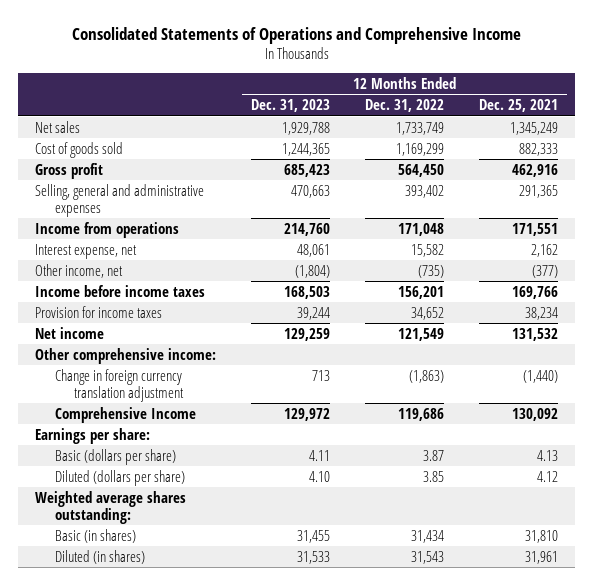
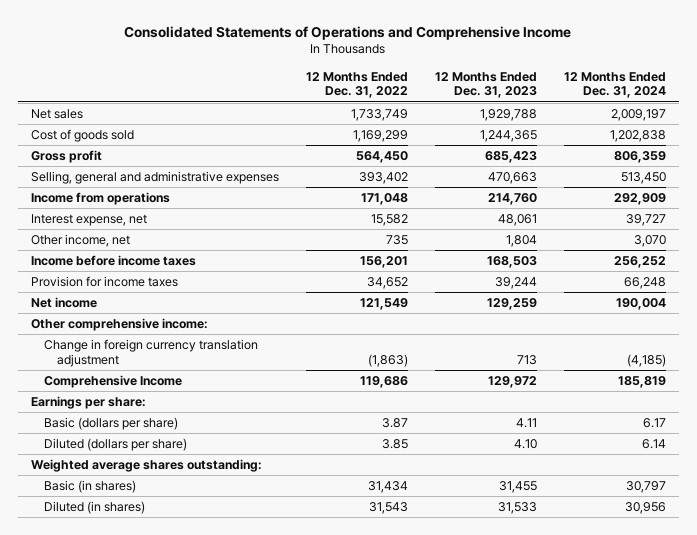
- | 12 Months Ended Dec. 31, 2023 | 12 Months Ended Dec. 31, 2022 | 12 Months Ended Dec. 25, 2021
+ | 12 Months Ended Dec. 31, 2022 | 12 Months Ended Dec. 31, 2023 | 12 Months Ended Dec. 31, 2024
- Other income, net | (1,804) | (735) | (377)
+ Other income, net | 735 | 1,804 | 3,070

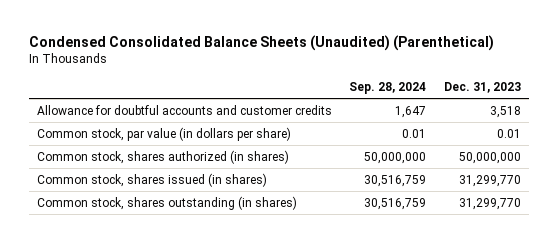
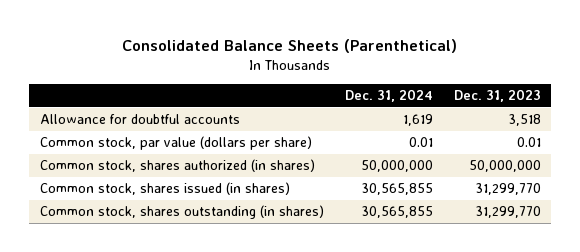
- Condensed Consolidated Balance Sheets (Unaudited) (Parenthetical)
+ Consolidated Balance Sheets (Parenthetical)
- | Sep. 28, 2024 | Dec. 31, 2023
+ | Dec. 31, 2024 | Dec. 31, 2023
- Allowance for doubtful accounts and customer credits | 1,647 | 3,518
- Common stock, par value (in dollars per share) | 0.01 | 0.01
+ Allowance for doubtful accounts | 1,619 | 3,518
+ Common stock, par value (dollars per share) | 0.01 | 0.01

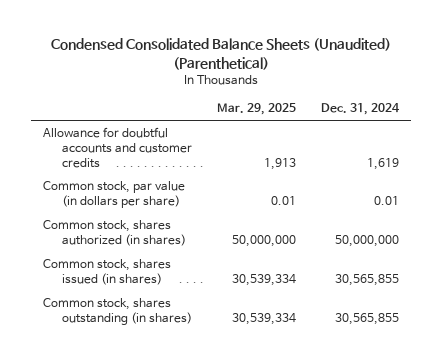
- Consolidated Balance Sheets (Parenthetical)
+ Condensed Consolidated Balance Sheets (Unaudited) (Parenthetical)
- | Dec. 31, 2024 | Dec. 31, 2023
+ | Mar. 29, 2025 | Dec. 31, 2024
- Allowance for doubtful accounts | 1,619 | 3,518
- Common stock, par value (dollars per share) | 0.01 | 0.01
+ Allowance for doubtful accounts and customer credits | 1,913 | 1,619
+ Common stock, par value (in dollars per share) | 0.01 | 0.01

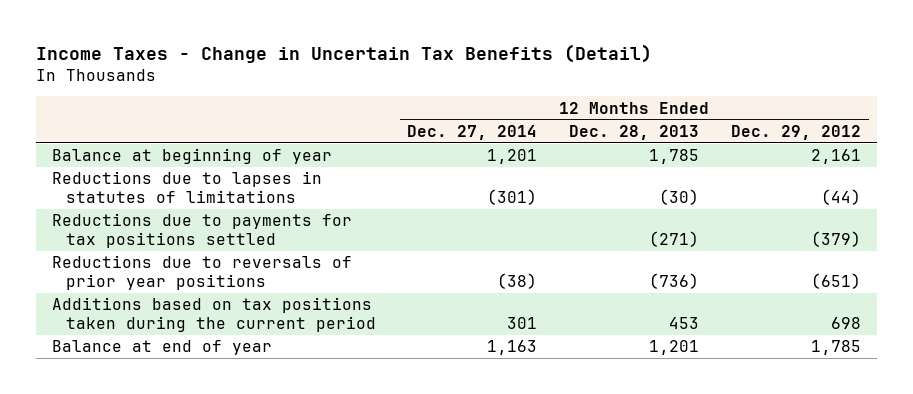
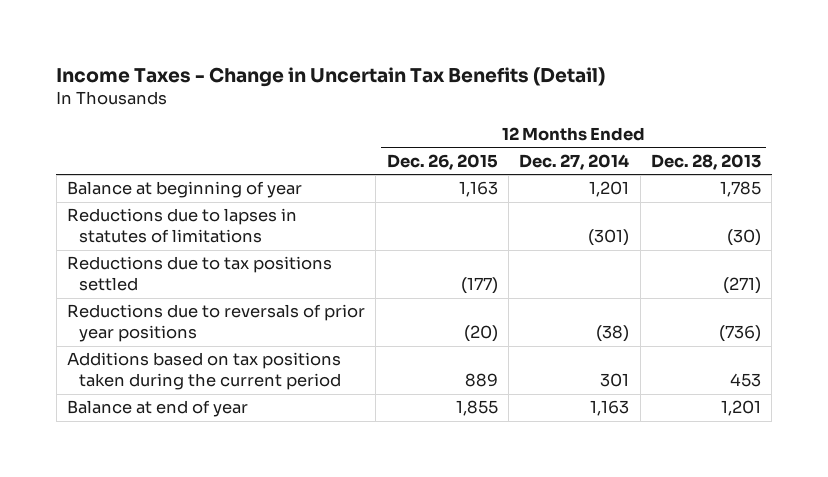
- | 12 Months Ended Dec. 27, 2014 | 12 Months Ended Dec. 28, 2013 | 12 Months Ended Dec. 29, 2012
+ | 12 Months Ended Dec. 26, 2015 | 12 Months Ended Dec. 27, 2014 | 12 Months Ended Dec. 28, 2013
- Reductions due to payments for tax positions settled | | (271) | (379)
+ Reductions due to tax positions settled | (177) | | (271)

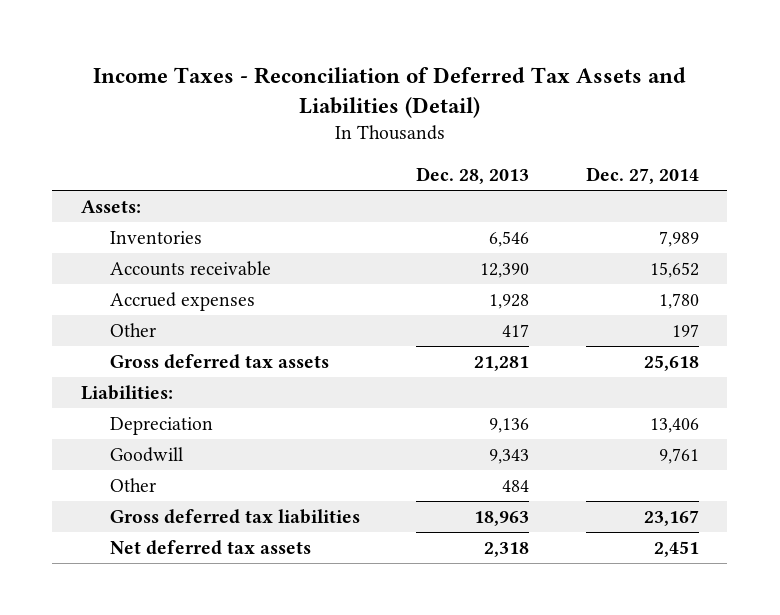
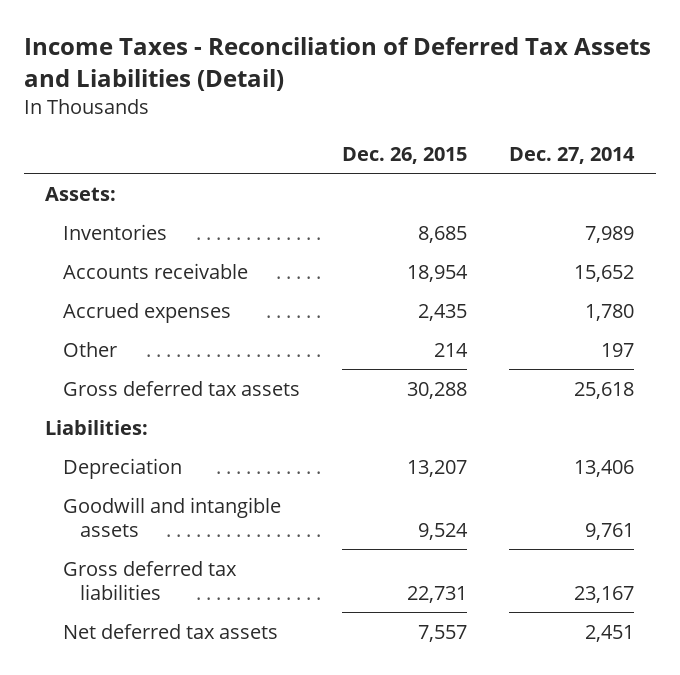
- | Dec. 28, 2013 | Dec. 27, 2014
+ | Dec. 26, 2015 | Dec. 27, 2014
- Goodwill | 9,343 | 9,761
- Other | 484 |
+ Goodwill and intangible assets | 9,524 | 9,761

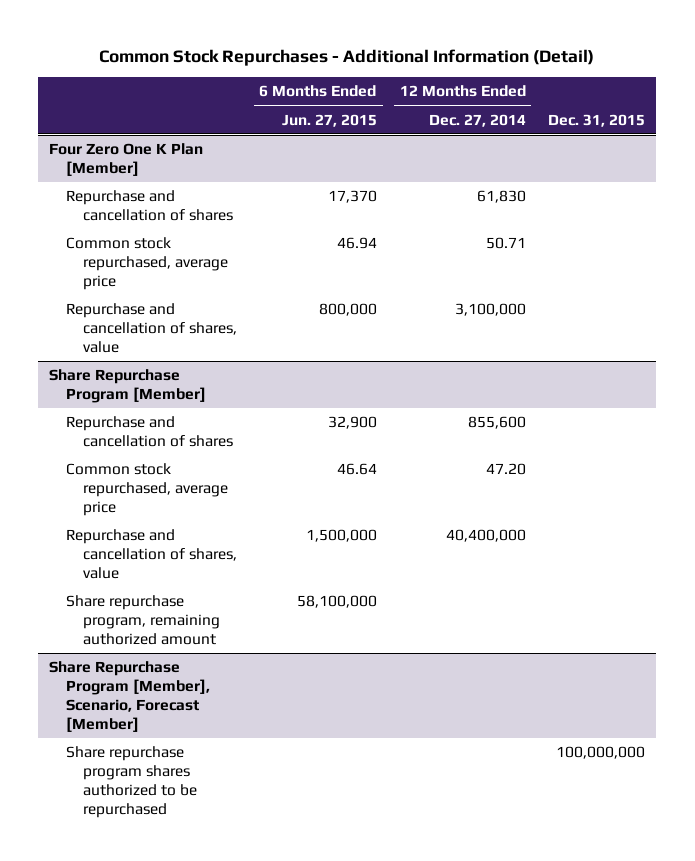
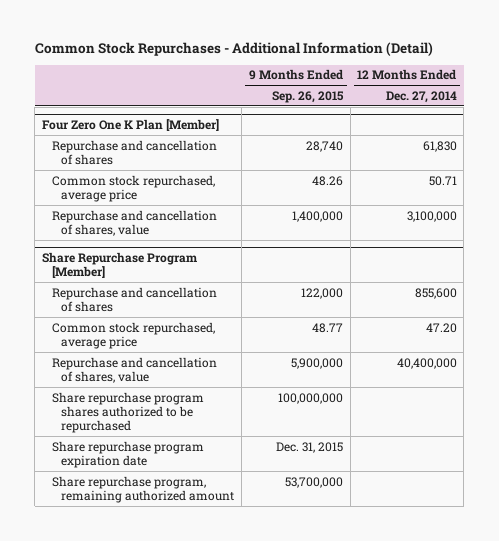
- | 6 Months Ended Jun. 27, 2015 | 12 Months Ended Dec. 27, 2014 | Dec. 31, 2015
+ | 9 Months Ended Sep. 26, 2015 | 12 Months Ended Dec. 27, 2014
- Share Repurchase Program [Member], Scenario, Forecast [Member]
@ Share Repurchase Program [Member]
+ Share repurchase program expiration date | Dec. 31, 2015 |
moved down: Share repurchase program, remaining authorized amount | 53,700,000 |

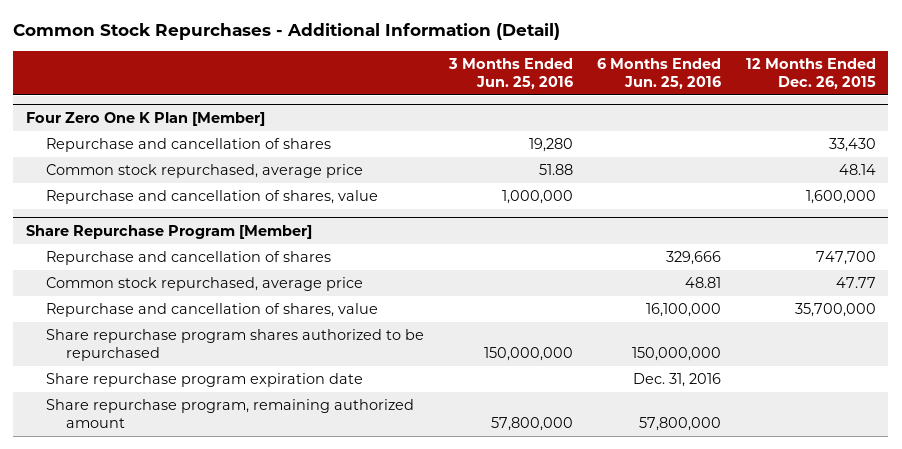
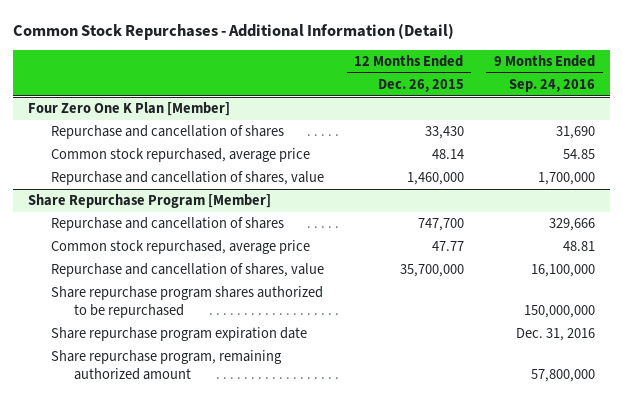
- | 3 Months Ended Jun. 25, 2016 | 6 Months Ended Jun. 25, 2016 | 12 Months Ended Dec. 26, 2015
+ | 12 Months Ended Dec. 26, 2015 | 9 Months Ended Sep. 24, 2016
@ Four Zero One K Plan [Member]
- Repurchase and cancellation of shares, value | 1,000,000 | | 1,600,000
+ Repurchase and cancellation of shares, value | 1,460,000 | 1,700,000

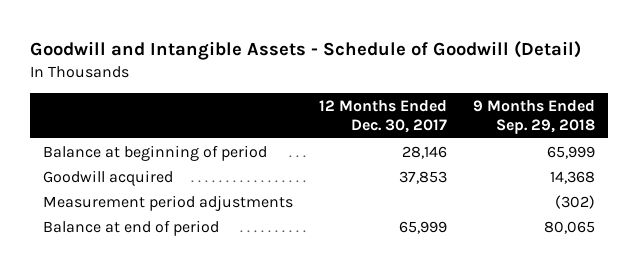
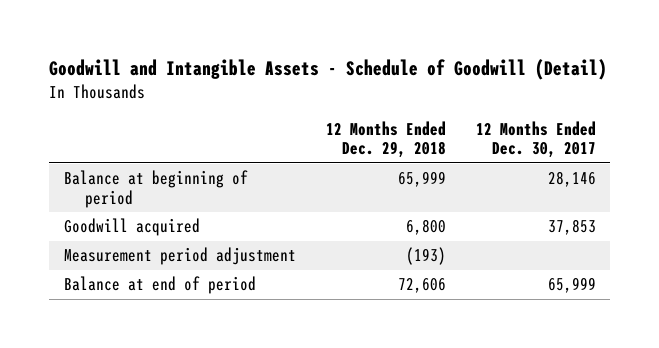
- | 12 Months Ended Dec. 30, 2017 | 9 Months Ended Sep. 29, 2018
+ | 12 Months Ended Dec. 29, 2018 | 12 Months Ended Dec. 30, 2017
- Measurement period adjustments | | (302)
+ Measurement period adjustment | (193) |

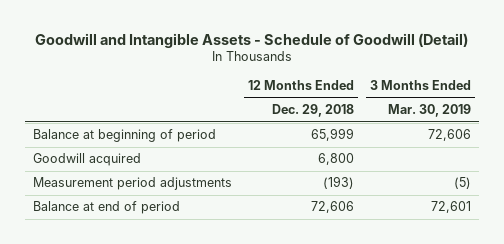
- | 12 Months Ended Dec. 29, 2018 | 12 Months Ended Dec. 30, 2017
+ | 12 Months Ended Dec. 29, 2018 | 3 Months Ended Mar. 30, 2019
- Measurement period adjustment | (193) |
+ Measurement period adjustments | (193) | (5)

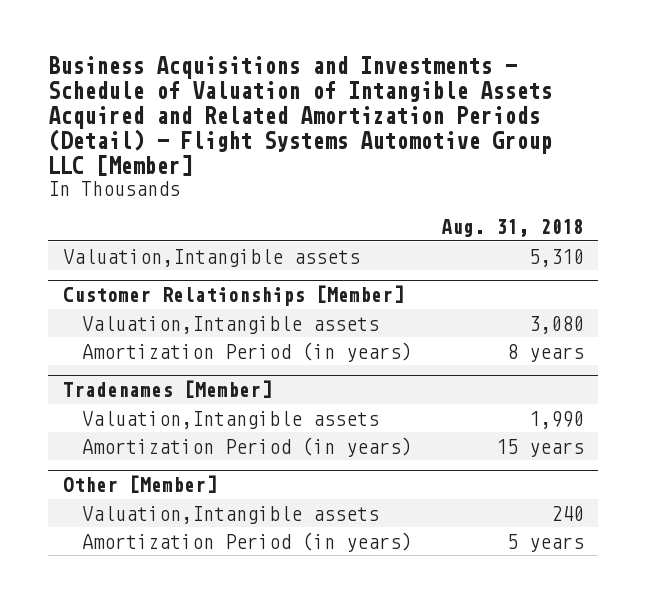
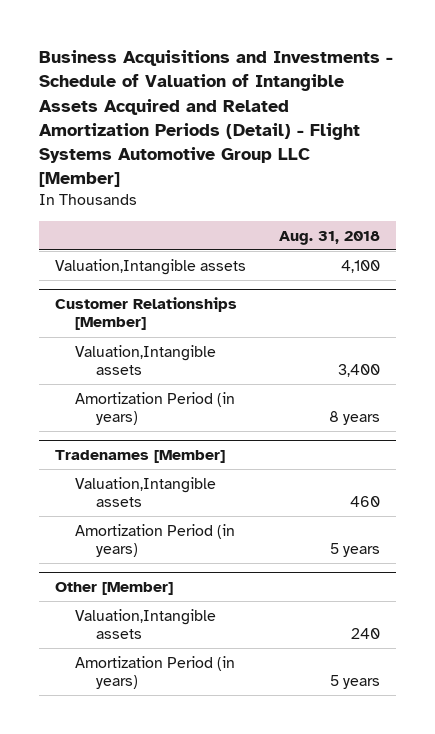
- Valuation,Intangible assets | 5,310
+ Valuation,Intangible assets | 4,100
@ Customer Relationships [Member]
- Valuation,Intangible assets | 3,080
+ Valuation,Intangible assets | 3,400
@ Tradenames [Member]
- Valuation,Intangible assets | 1,990
- Amortization Period (in years) | 15 years
+ Valuation,Intangible assets | 460
+ Amortization Period (in years) | 5 years

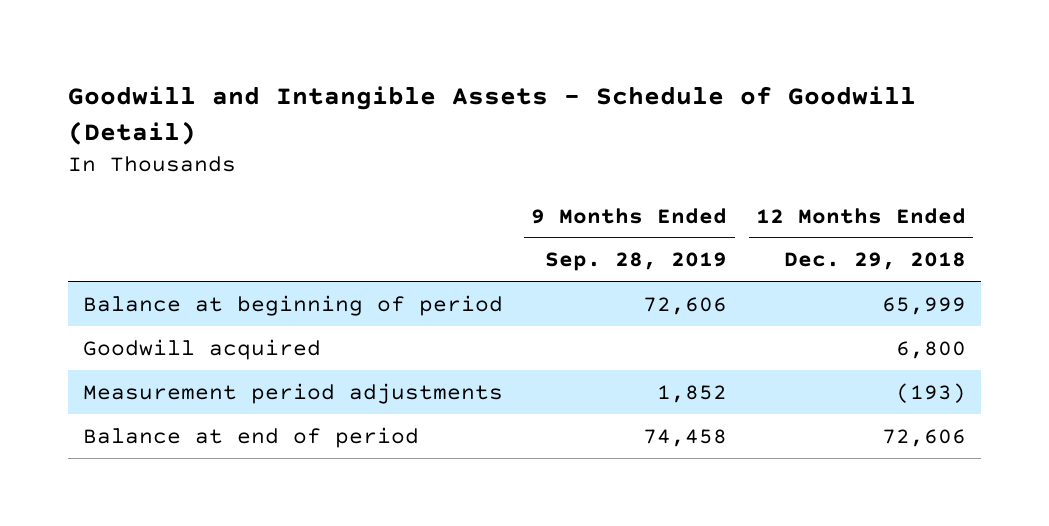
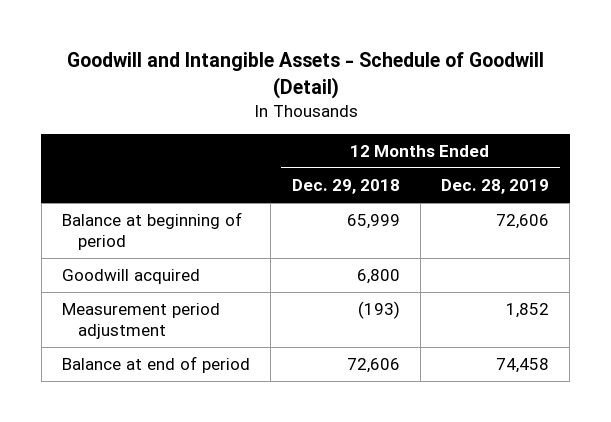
- | 9 Months Ended Sep. 28, 2019 | 12 Months Ended Dec. 29, 2018
+ | 12 Months Ended Dec. 29, 2018 | 12 Months Ended Dec. 28, 2019
- Measurement period adjustments | 1,852 | (193)
+ Measurement period adjustment | (193) | 1,852

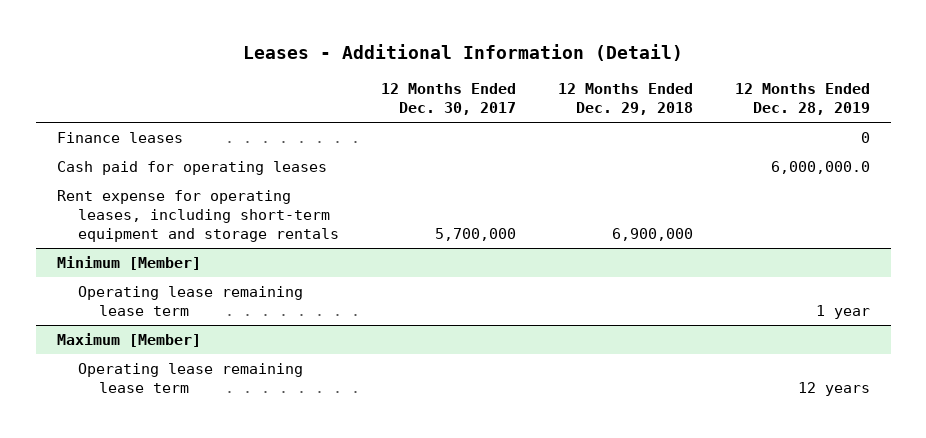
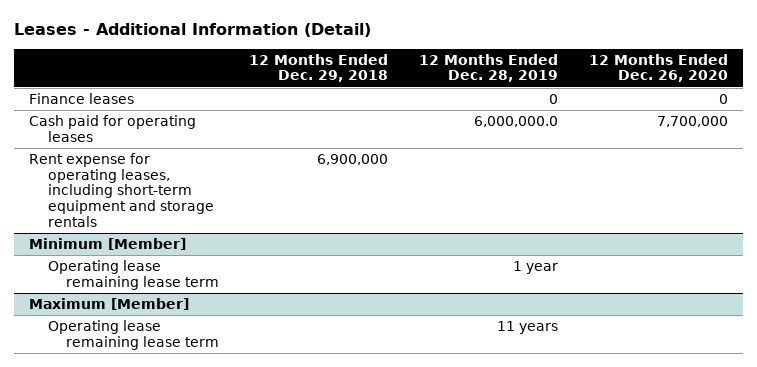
- | 12 Months Ended Dec. 30, 2017 | 12 Months Ended Dec. 29, 2018 | 12 Months Ended Dec. 28, 2019
+ | 12 Months Ended Dec. 29, 2018 | 12 Months Ended Dec. 28, 2019 | 12 Months Ended Dec. 26, 2020
@ Maximum [Member]
- Operating lease remaining lease term | | | 12 years
+ Operating lease remaining lease term | | 11 years |

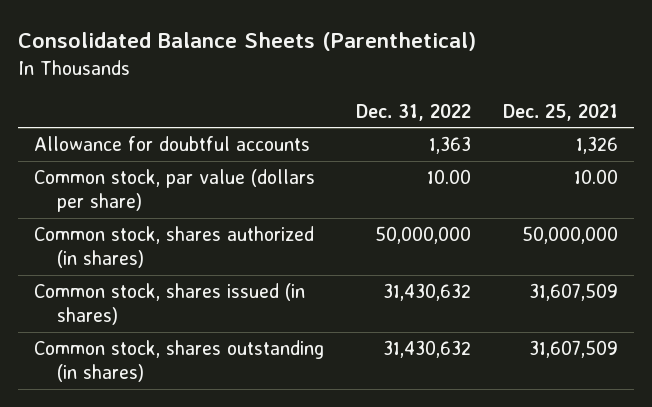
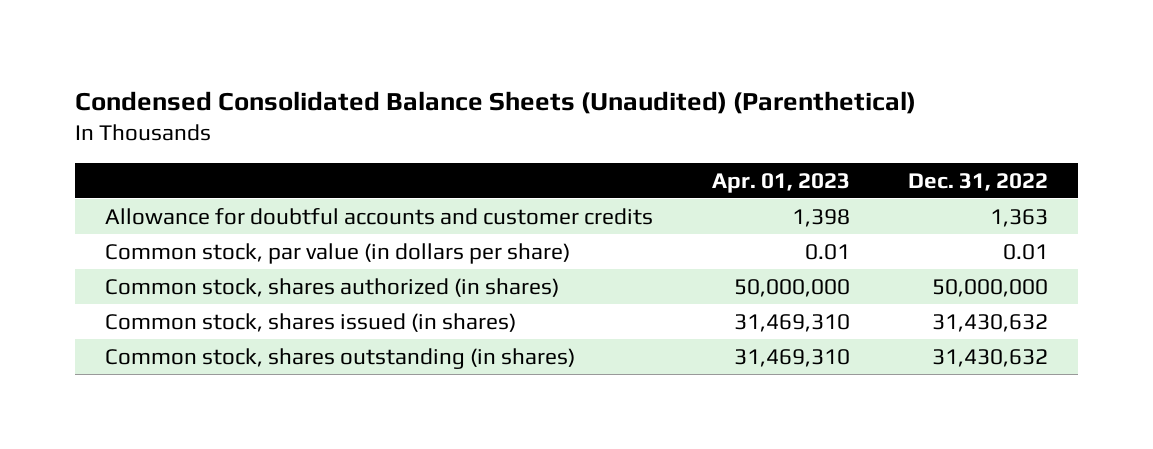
- Consolidated Balance Sheets (Parenthetical)
+ Condensed Consolidated Balance Sheets (Unaudited) (Parenthetical)
- | Dec. 31, 2022 | Dec. 25, 2021
+ | Apr. 01, 2023 | Dec. 31, 2022
- Allowance for doubtful accounts | 1,363 | 1,326
- Common stock, par value (dollars per share) | 10.00 | 10.00
+ Allowance for doubtful accounts and customer credits | 1,398 | 1,363
+ Common stock, par value (in dollars per share) | 0.01 | 0.01

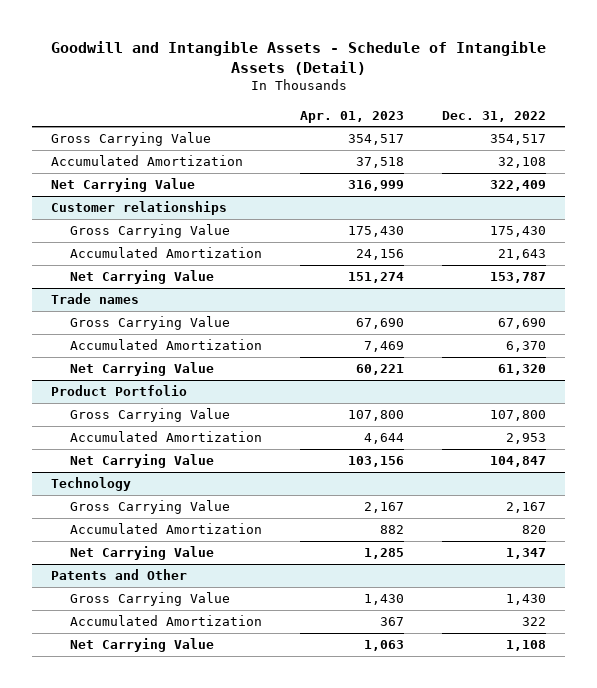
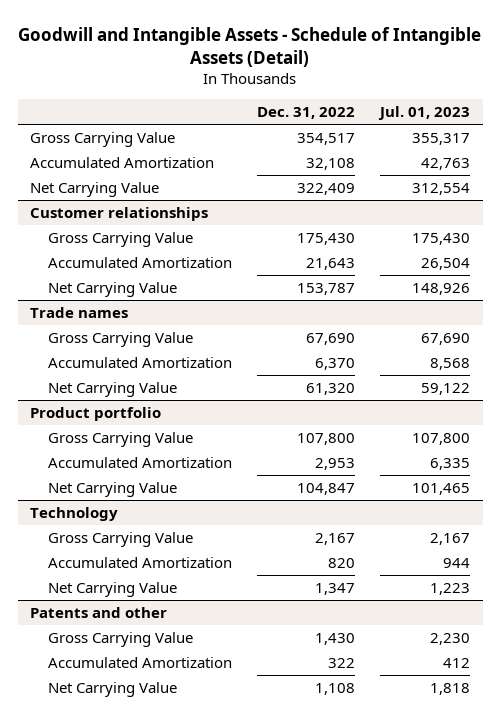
- | Apr. 01, 2023 | Dec. 31, 2022
+ | Dec. 31, 2022 | Jul. 01, 2023
- Product Portfolio
+ Product portfolio
- Patents and Other
+ Patents and other

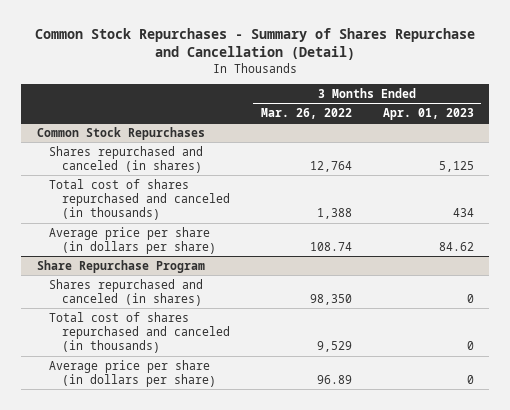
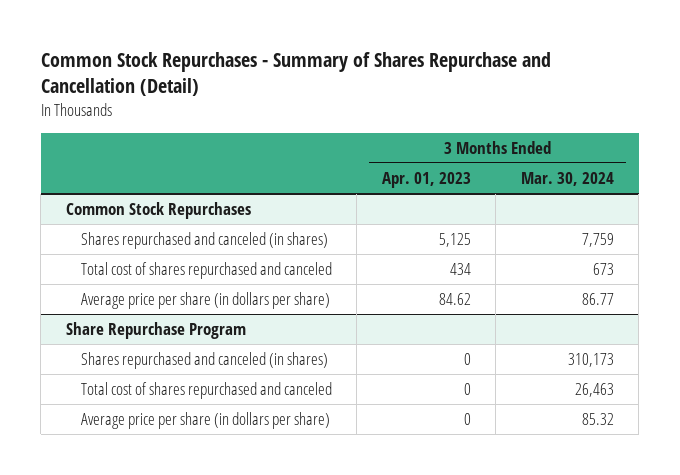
- | 3 Months Ended Mar. 26, 2022 | 3 Months Ended Apr. 01, 2023
+ | 3 Months Ended Apr. 01, 2023 | 3 Months Ended Mar. 30, 2024
@ Common Stock Repurchases
- Total cost of shares repurchased and canceled (in thousands) | 1,388 | 434
+ Total cost of shares repurchased and canceled | 434 | 673
@ Share Repurchase Program
- Total cost of shares repurchased and canceled (in thousands) | 9,529 | 0
+ Total cost of shares repurchased and canceled | 0 | 26,463

